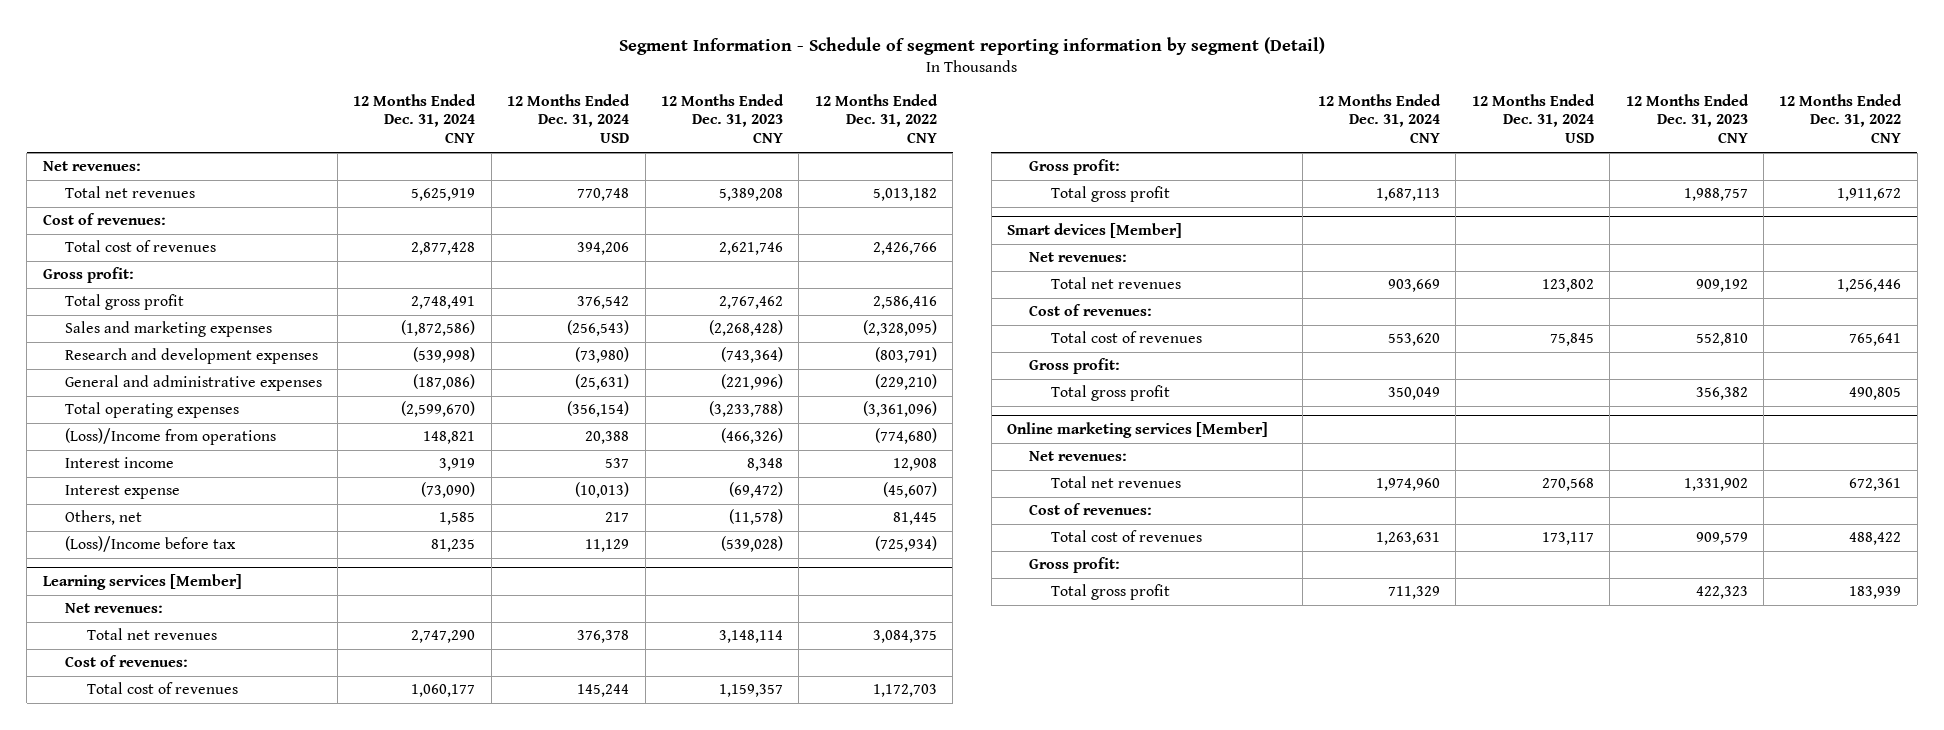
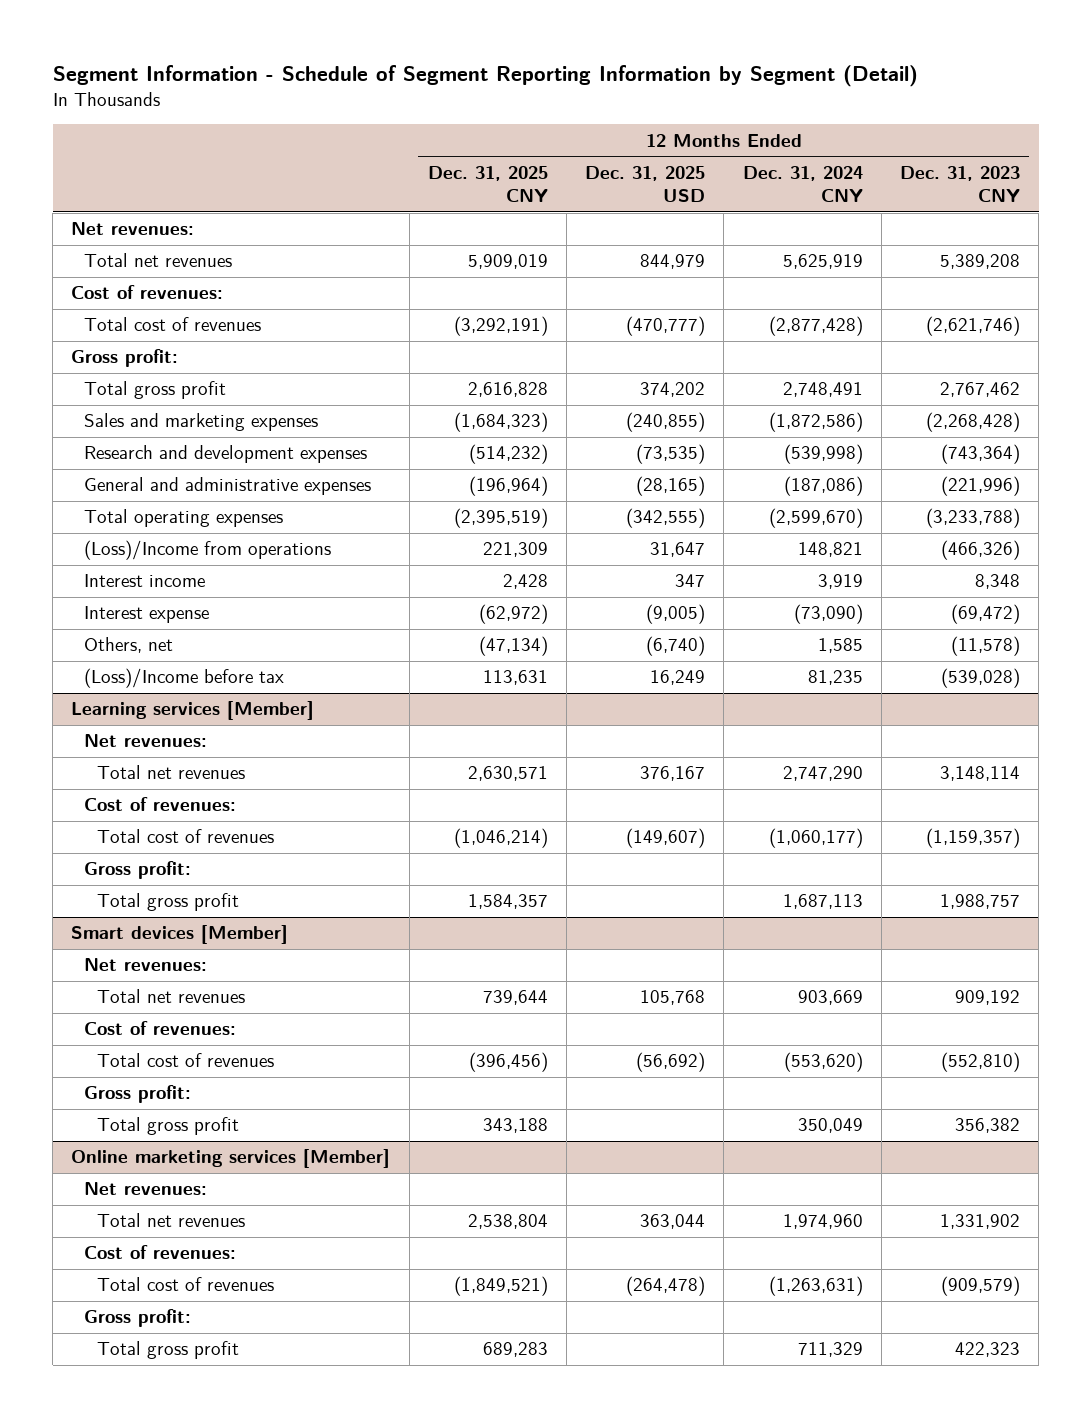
- Segment Information - Schedule of segment reporting information by segment (Detail)
+ Segment Information - Schedule of Segment Reporting Information by Segment (Detail)
- | 12 Months Ended Dec. 31, 2024 CNY | 12 Months Ended Dec. 31, 2024 USD | 12 Months Ended Dec. 31, 2023 CNY | 12 Months Ended Dec. 31, 2022 CNY
+ | 12 Months Ended Dec. 31, 2025 CNY | 12 Months Ended Dec. 31, 2025 USD | 12 Months Ended Dec. 31, 2024 CNY | 12 Months Ended Dec. 31, 2023 CNY
- Total cost of revenues | 2,877,428 | 394,206 | 2,621,746 | 2,426,766
+ Total cost of revenues | (3,292,191) | (470,777) | (2,877,428) | (2,621,746)
@ Learning services [Member]
- Total cost of revenues | 1,060,177 | 145,244 | 1,159,357 | 1,172,703
+ Total cost of revenues | (1,046,214) | (149,607) | (1,060,177) | (1,159,357)
@ Smart devices [Member]
- Total cost of revenues | 553,620 | 75,845 | 552,810 | 765,641
+ Total cost of revenues | (396,456) | (56,692) | (553,620) | (552,810)
@ Online marketing services [Member]
- Total cost of revenues | 1,263,631 | 173,117 | 909,579 | 488,422
+ Total cost of revenues | (1,849,521) | (264,478) | (1,263,631) | (909,579)

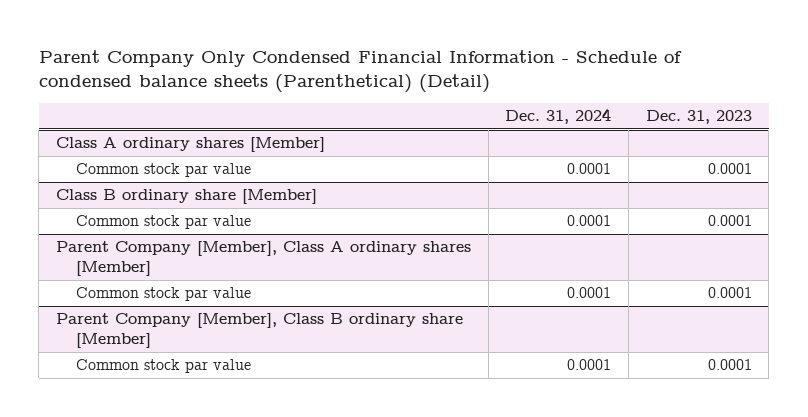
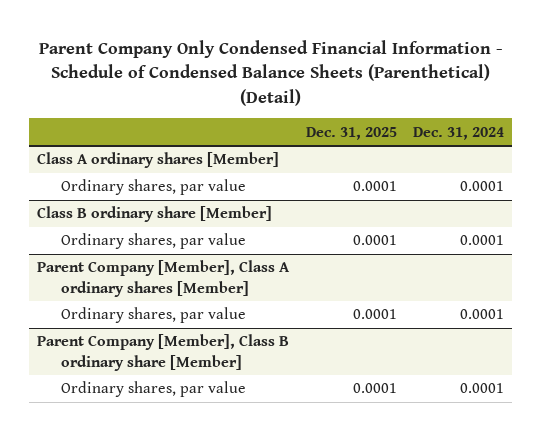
- Parent Company Only Condensed Financial Information - Schedule of condensed balance sheets (Parenthetical) (Detail)
+ Parent Company Only Condensed Financial Information - Schedule of Condensed Balance Sheets (Parenthetical) (Detail)
- | Dec. 31, 2024 | Dec. 31, 2023
+ | Dec. 31, 2025 | Dec. 31, 2024
@ Class A ordinary shares [Member]
- Common stock par value | 0.0001 | 0.0001
+ Ordinary shares, par value | 0.0001 | 0.0001
@ Class B ordinary share [Member]
- Common stock par value | 0.0001 | 0.0001
+ Ordinary shares, par value | 0.0001 | 0.0001
@ Parent Company [Member], Class A ordinary shares [Member]
- Common stock par value | 0.0001 | 0.0001
+ Ordinary shares, par value | 0.0001 | 0.0001
@ Parent Company [Member], Class B ordinary share [Member]
- Common stock par value | 0.0001 | 0.0001
+ Ordinary shares, par value | 0.0001 | 0.0001

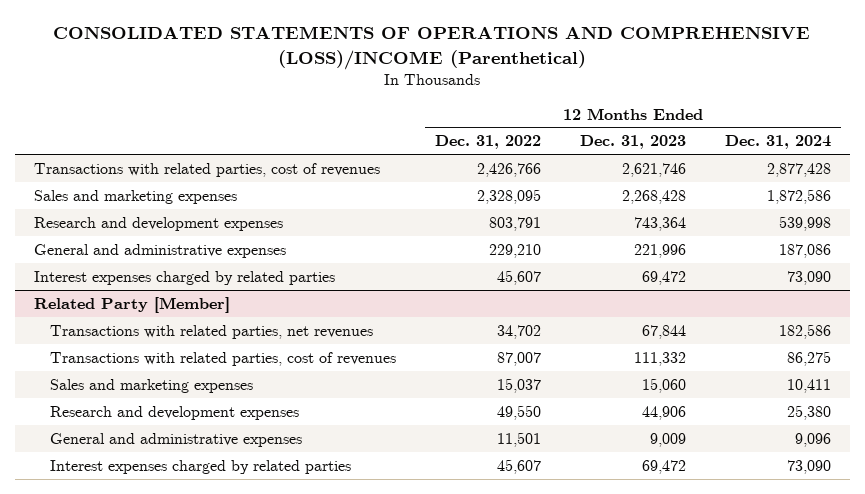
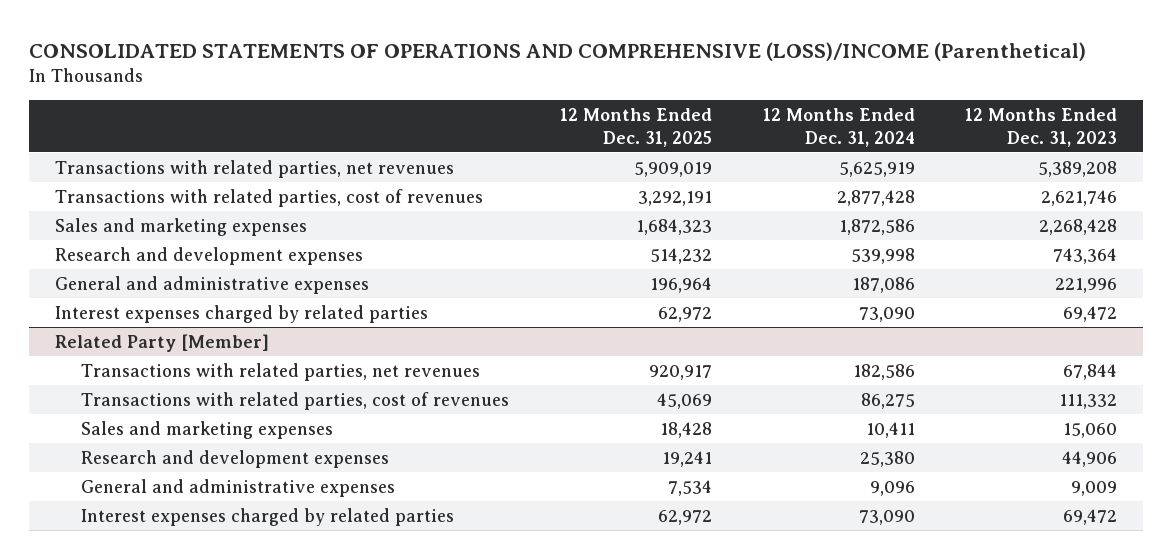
- | 12 Months Ended Dec. 31, 2022 | 12 Months Ended Dec. 31, 2023 | 12 Months Ended Dec. 31, 2024
+ | 12 Months Ended Dec. 31, 2025 | 12 Months Ended Dec. 31, 2024 | 12 Months Ended Dec. 31, 2023
+ Transactions with related parties, net revenues | 5,909,019 | 5,625,919 | 5,389,208

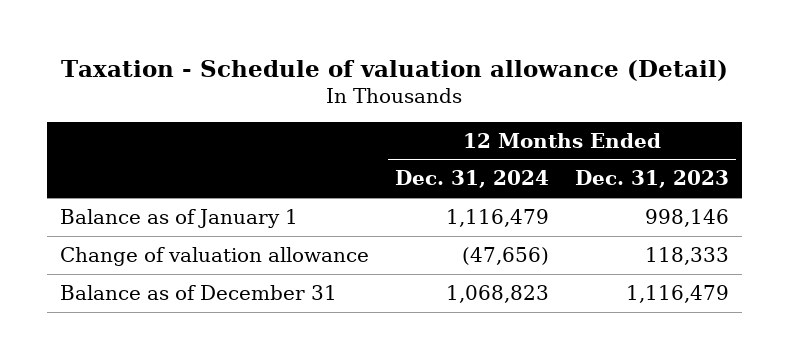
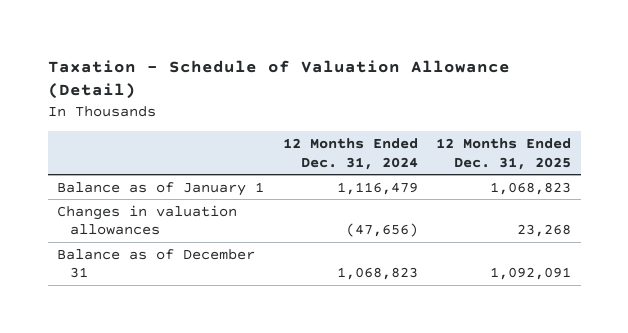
- Taxation - Schedule of valuation allowance (Detail)
+ Taxation - Schedule of Valuation Allowance (Detail)
- | 12 Months Ended Dec. 31, 2024 | 12 Months Ended Dec. 31, 2023
+ | 12 Months Ended Dec. 31, 2024 | 12 Months Ended Dec. 31, 2025
- Change of valuation allowance | (47,656) | 118,333
+ Changes in valuation allowances | (47,656) | 23,268

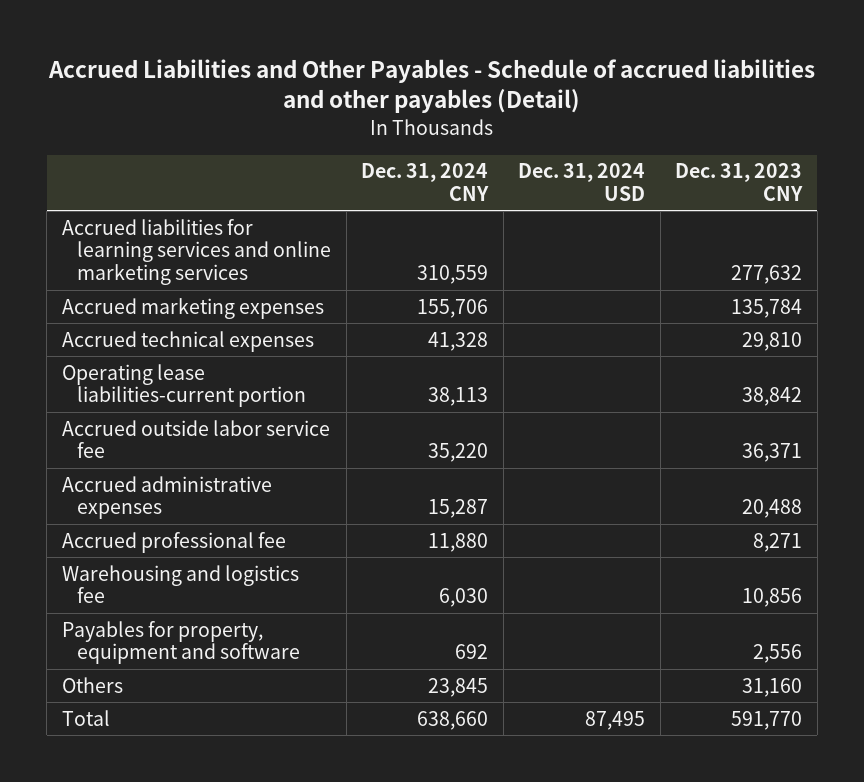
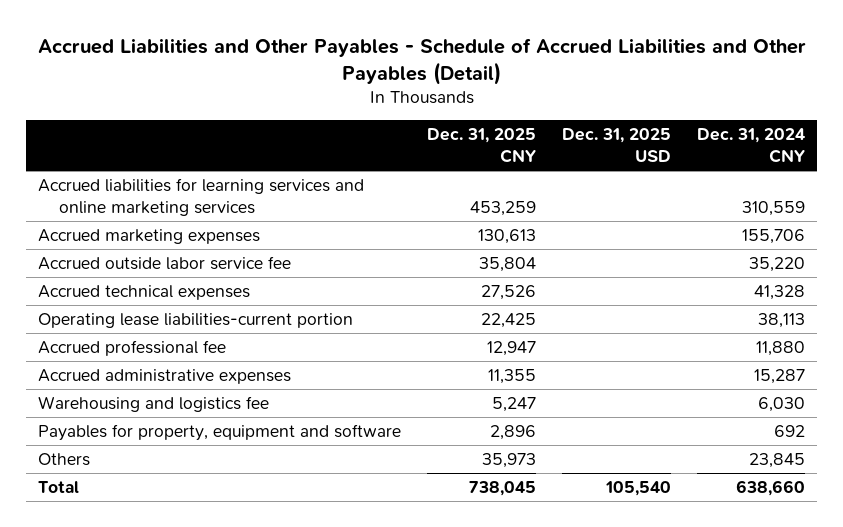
- Accrued Liabilities and Other Payables - Schedule of accrued liabilities and other payables (Detail)
+ Accrued Liabilities and Other Payables - Schedule of Accrued Liabilities and Other Payables (Detail)
- | Dec. 31, 2024 CNY | Dec. 31, 2024 USD | Dec. 31, 2023 CNY
+ | Dec. 31, 2025 CNY | Dec. 31, 2025 USD | Dec. 31, 2024 CNY
moved up: Accrued outside labor service fee | 35,804 | | 35,220
moved down: Accrued administrative expenses | 11,355 | | 15,287

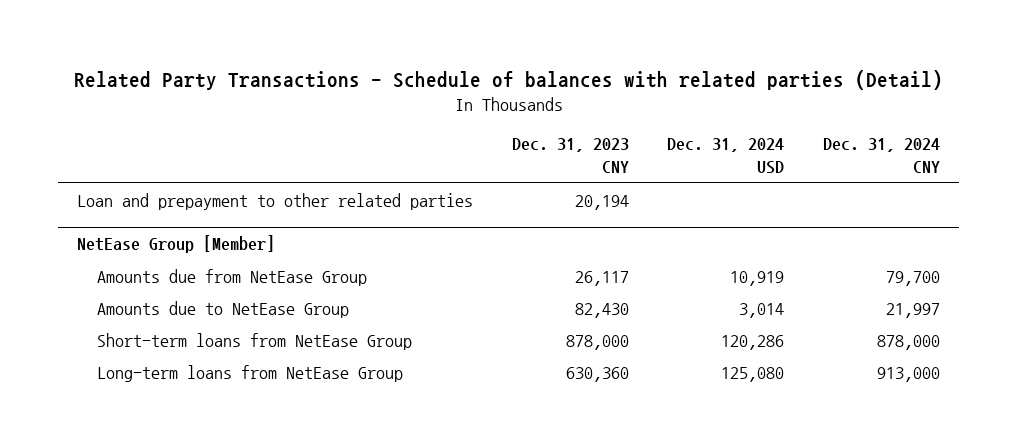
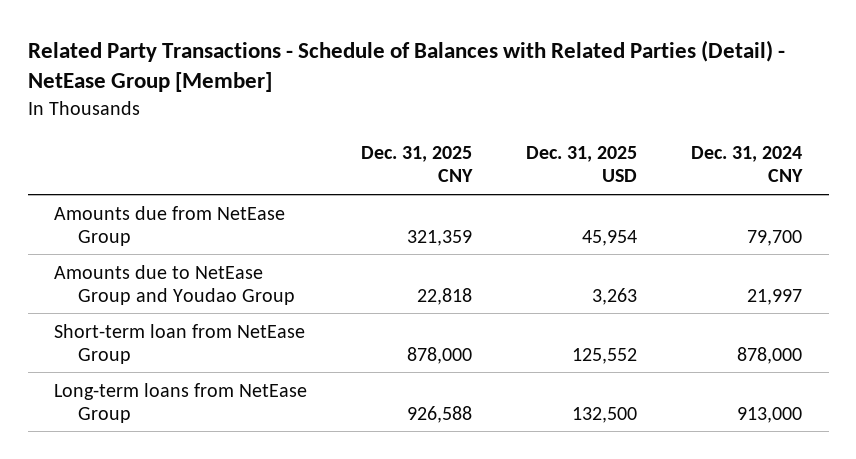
- Related Party Transactions - Schedule of balances with related parties (Detail)
+ Related Party Transactions - Schedule of Balances with Related Parties (Detail) - NetEase Group [Member]
- | Dec. 31, 2023 CNY | Dec. 31, 2024 USD | Dec. 31, 2024 CNY
+ | Dec. 31, 2025 CNY | Dec. 31, 2025 USD | Dec. 31, 2024 CNY
- Loan and prepayment to other related parties | 20,194 | |
- NetEase Group [Member]
- Amounts due to NetEase Group | 82,430 | 3,014 | 21,997
- Short-term loans from NetEase Group | 878,000 | 120,286 | 878,000
+ Amounts due to NetEase Group and Youdao Group | 22,818 | 3,263 | 21,997
+ Short-term loan from NetEase Group | 878,000 | 125,552 | 878,000

